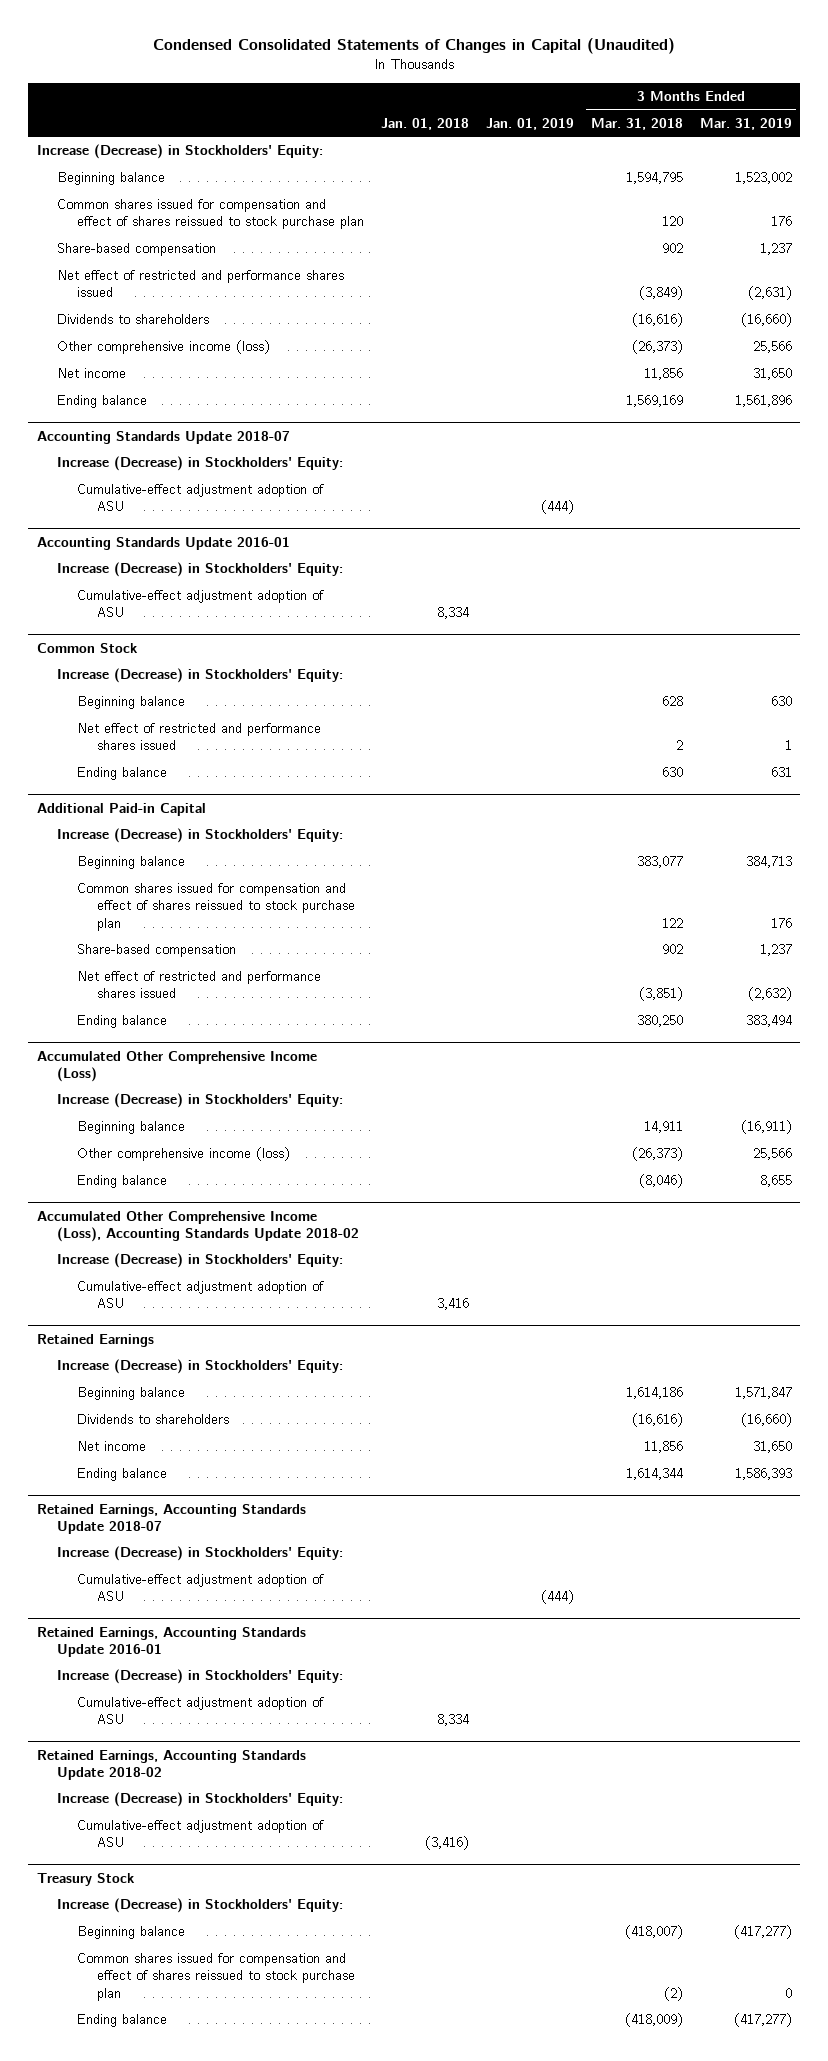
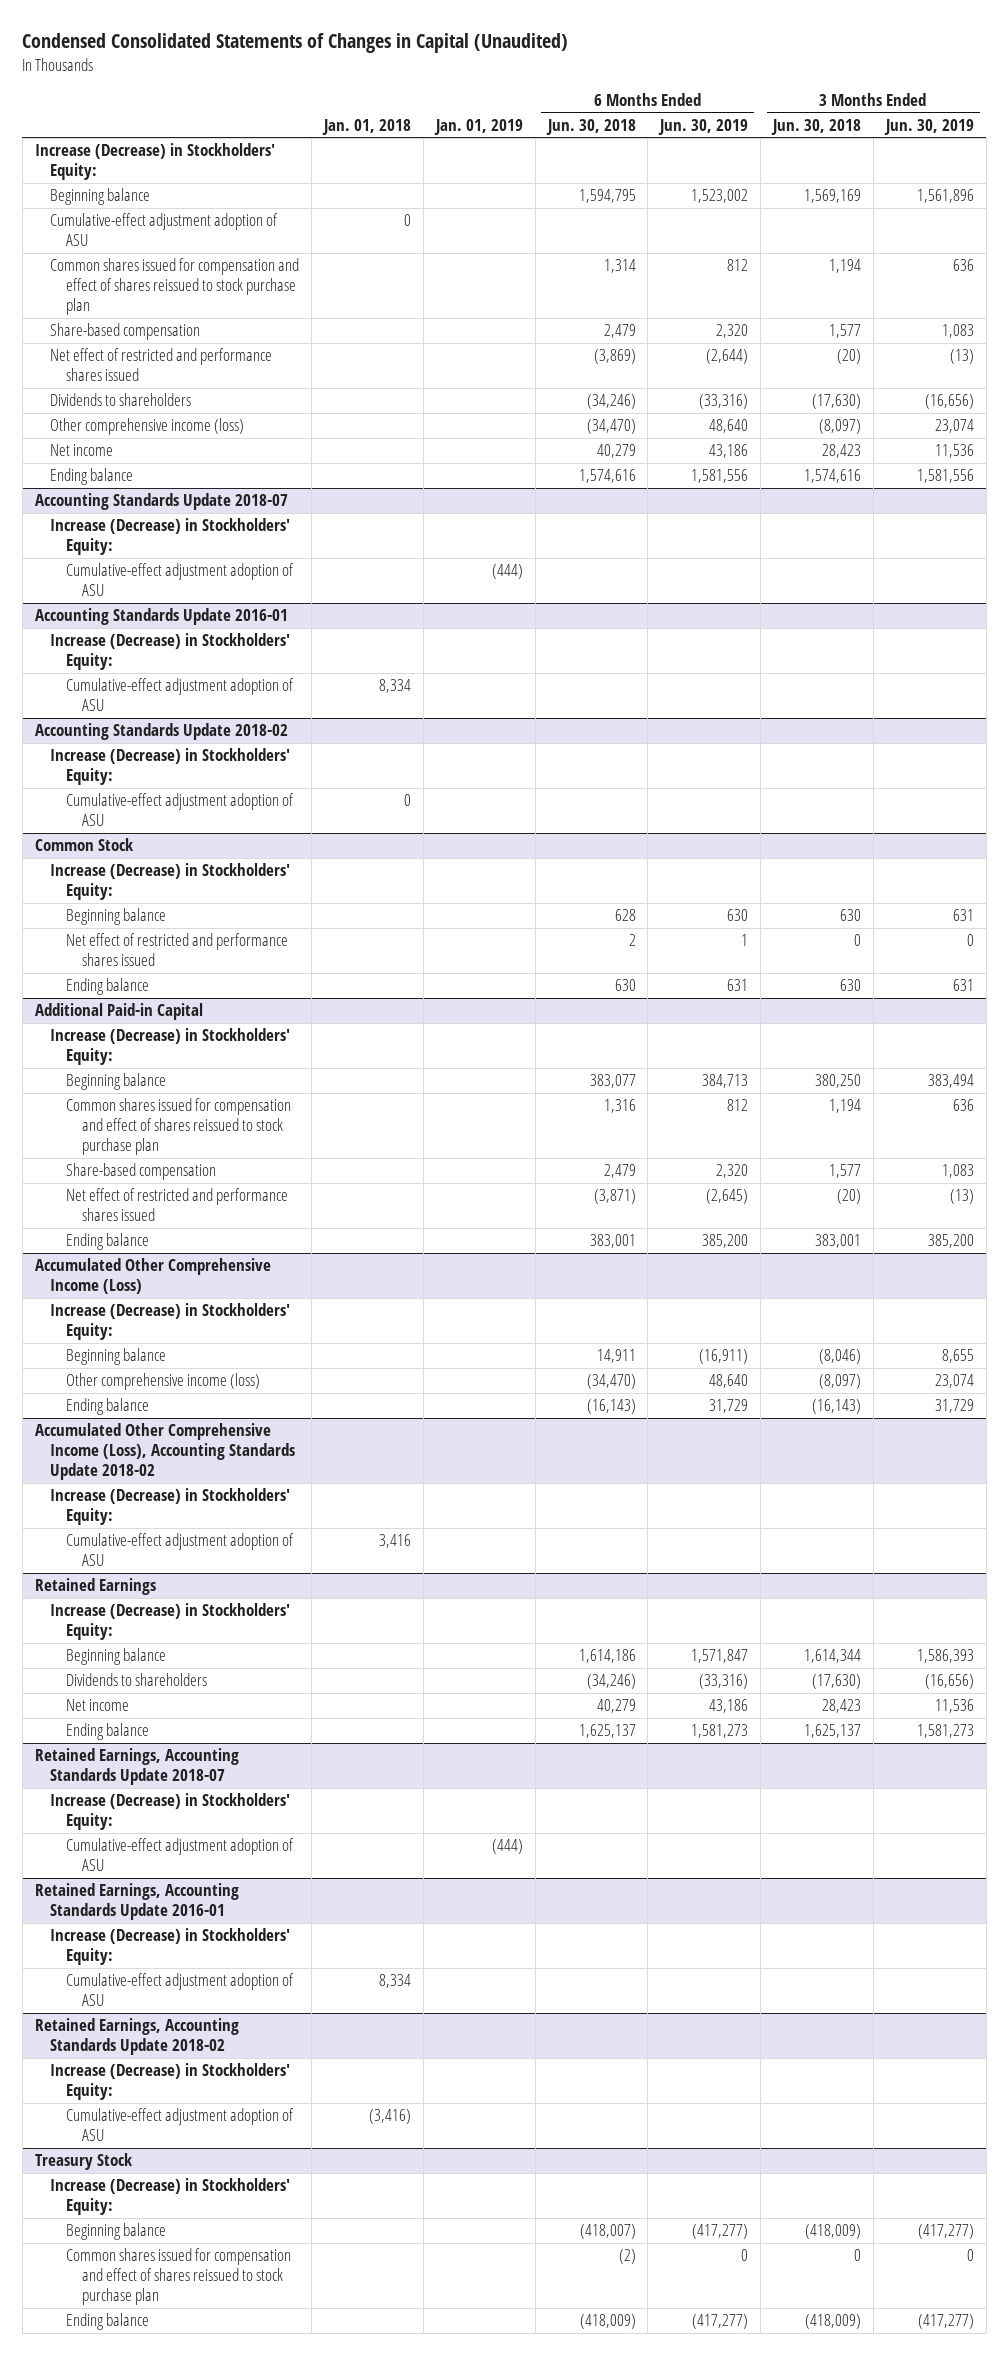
- | Jan. 01, 2018 | Jan. 01, 2019 | 3 Months Ended Mar. 31, 2018 | 3 Months Ended Mar. 31, 2019
+ | Jan. 01, 2018 | Jan. 01, 2019 | 6 Months Ended Jun. 30, 2018 | 6 Months Ended Jun. 30, 2019 | 3 Months Ended Jun. 30, 2018 | 3 Months Ended Jun. 30, 2019
+ Cumulative-effect adjustment adoption of ASU | 0 | | | | |
+ Accounting Standards Update 2018-02
+ Increase (Decrease) in Stockholders' Equity:
+ Cumulative-effect adjustment adoption of ASU | 0 | | | | |

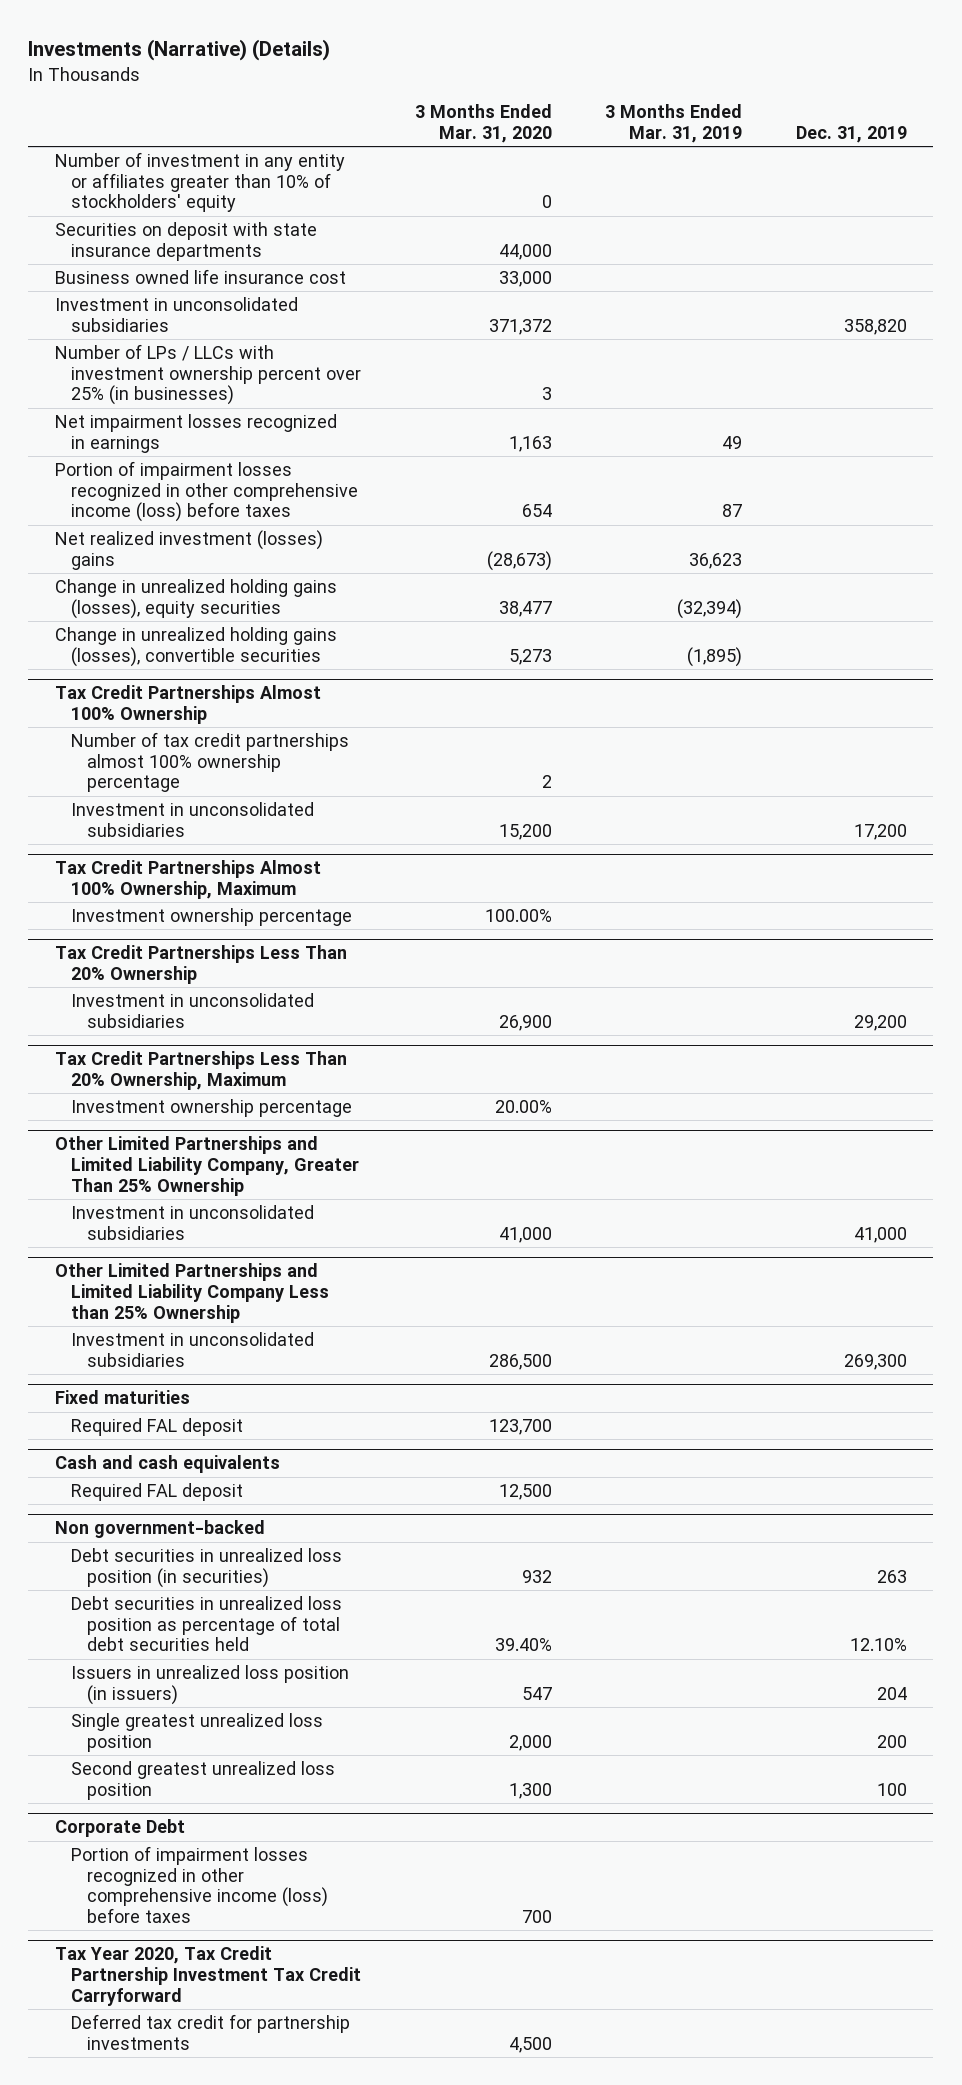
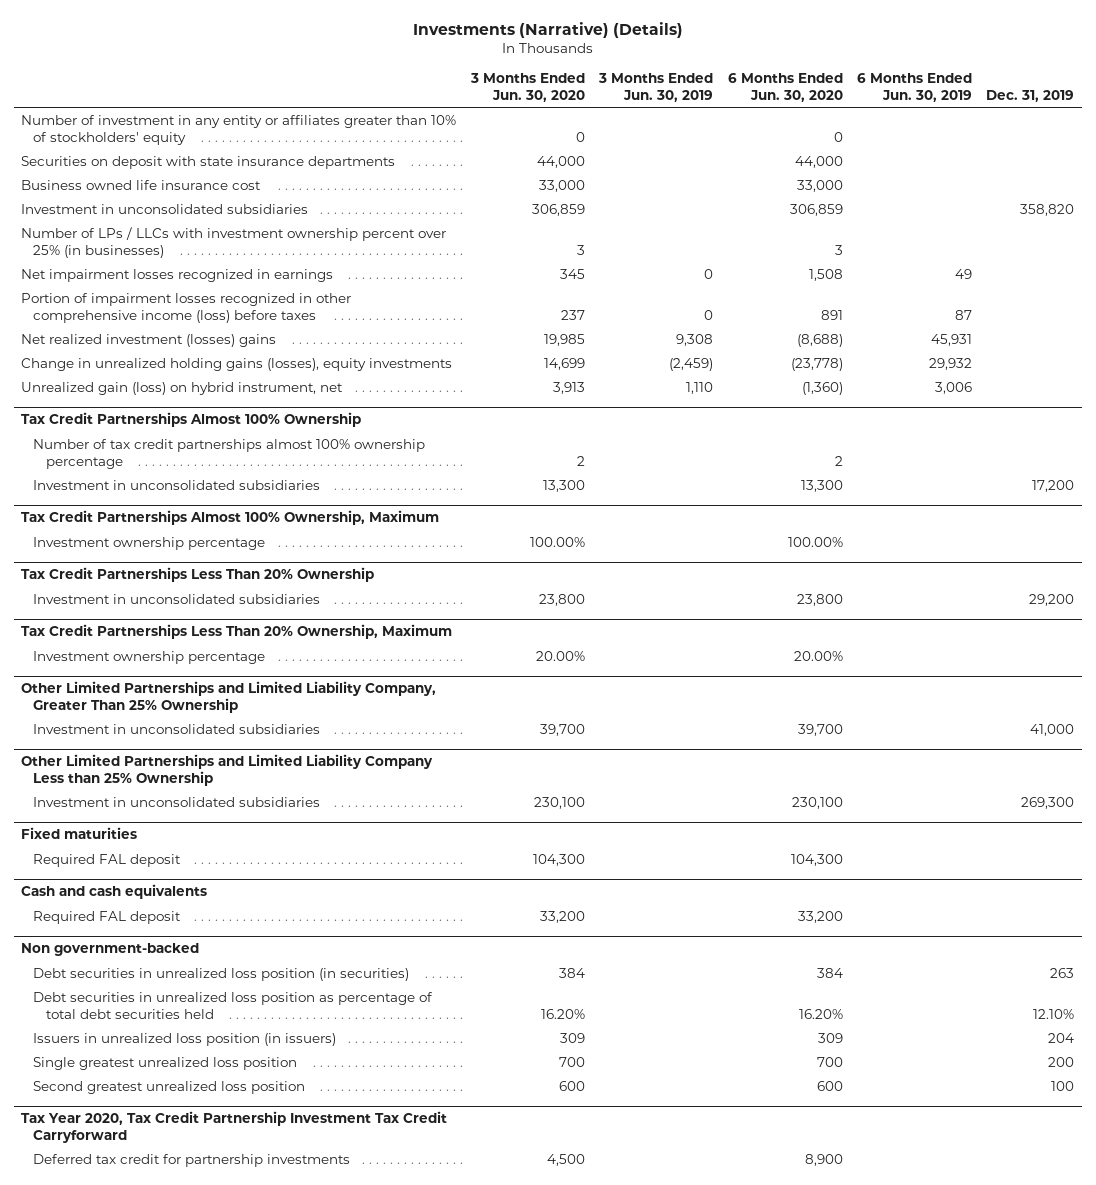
- | 3 Months Ended Mar. 31, 2020 | 3 Months Ended Mar. 31, 2019 | Dec. 31, 2019
+ | 3 Months Ended Jun. 30, 2020 | 3 Months Ended Jun. 30, 2019 | 6 Months Ended Jun. 30, 2020 | 6 Months Ended Jun. 30, 2019 | Dec. 31, 2019
- Change in unrealized holding gains (losses), equity securities | 38,477 | (32,394) |
- Change in unrealized holding gains (losses), convertible securities | 5,273 | (1,895) |
+ Change in unrealized holding gains (losses), equity investments | 14,699 | (2,459) | (23,778) | 29,932 |
+ Unrealized gain (loss) on hybrid instrument, net | 3,913 | 1,110 | (1,360) | 3,006 |
- Corporate Debt
- Portion of impairment losses recognized in other comprehensive income (loss) before taxes | 700 | |

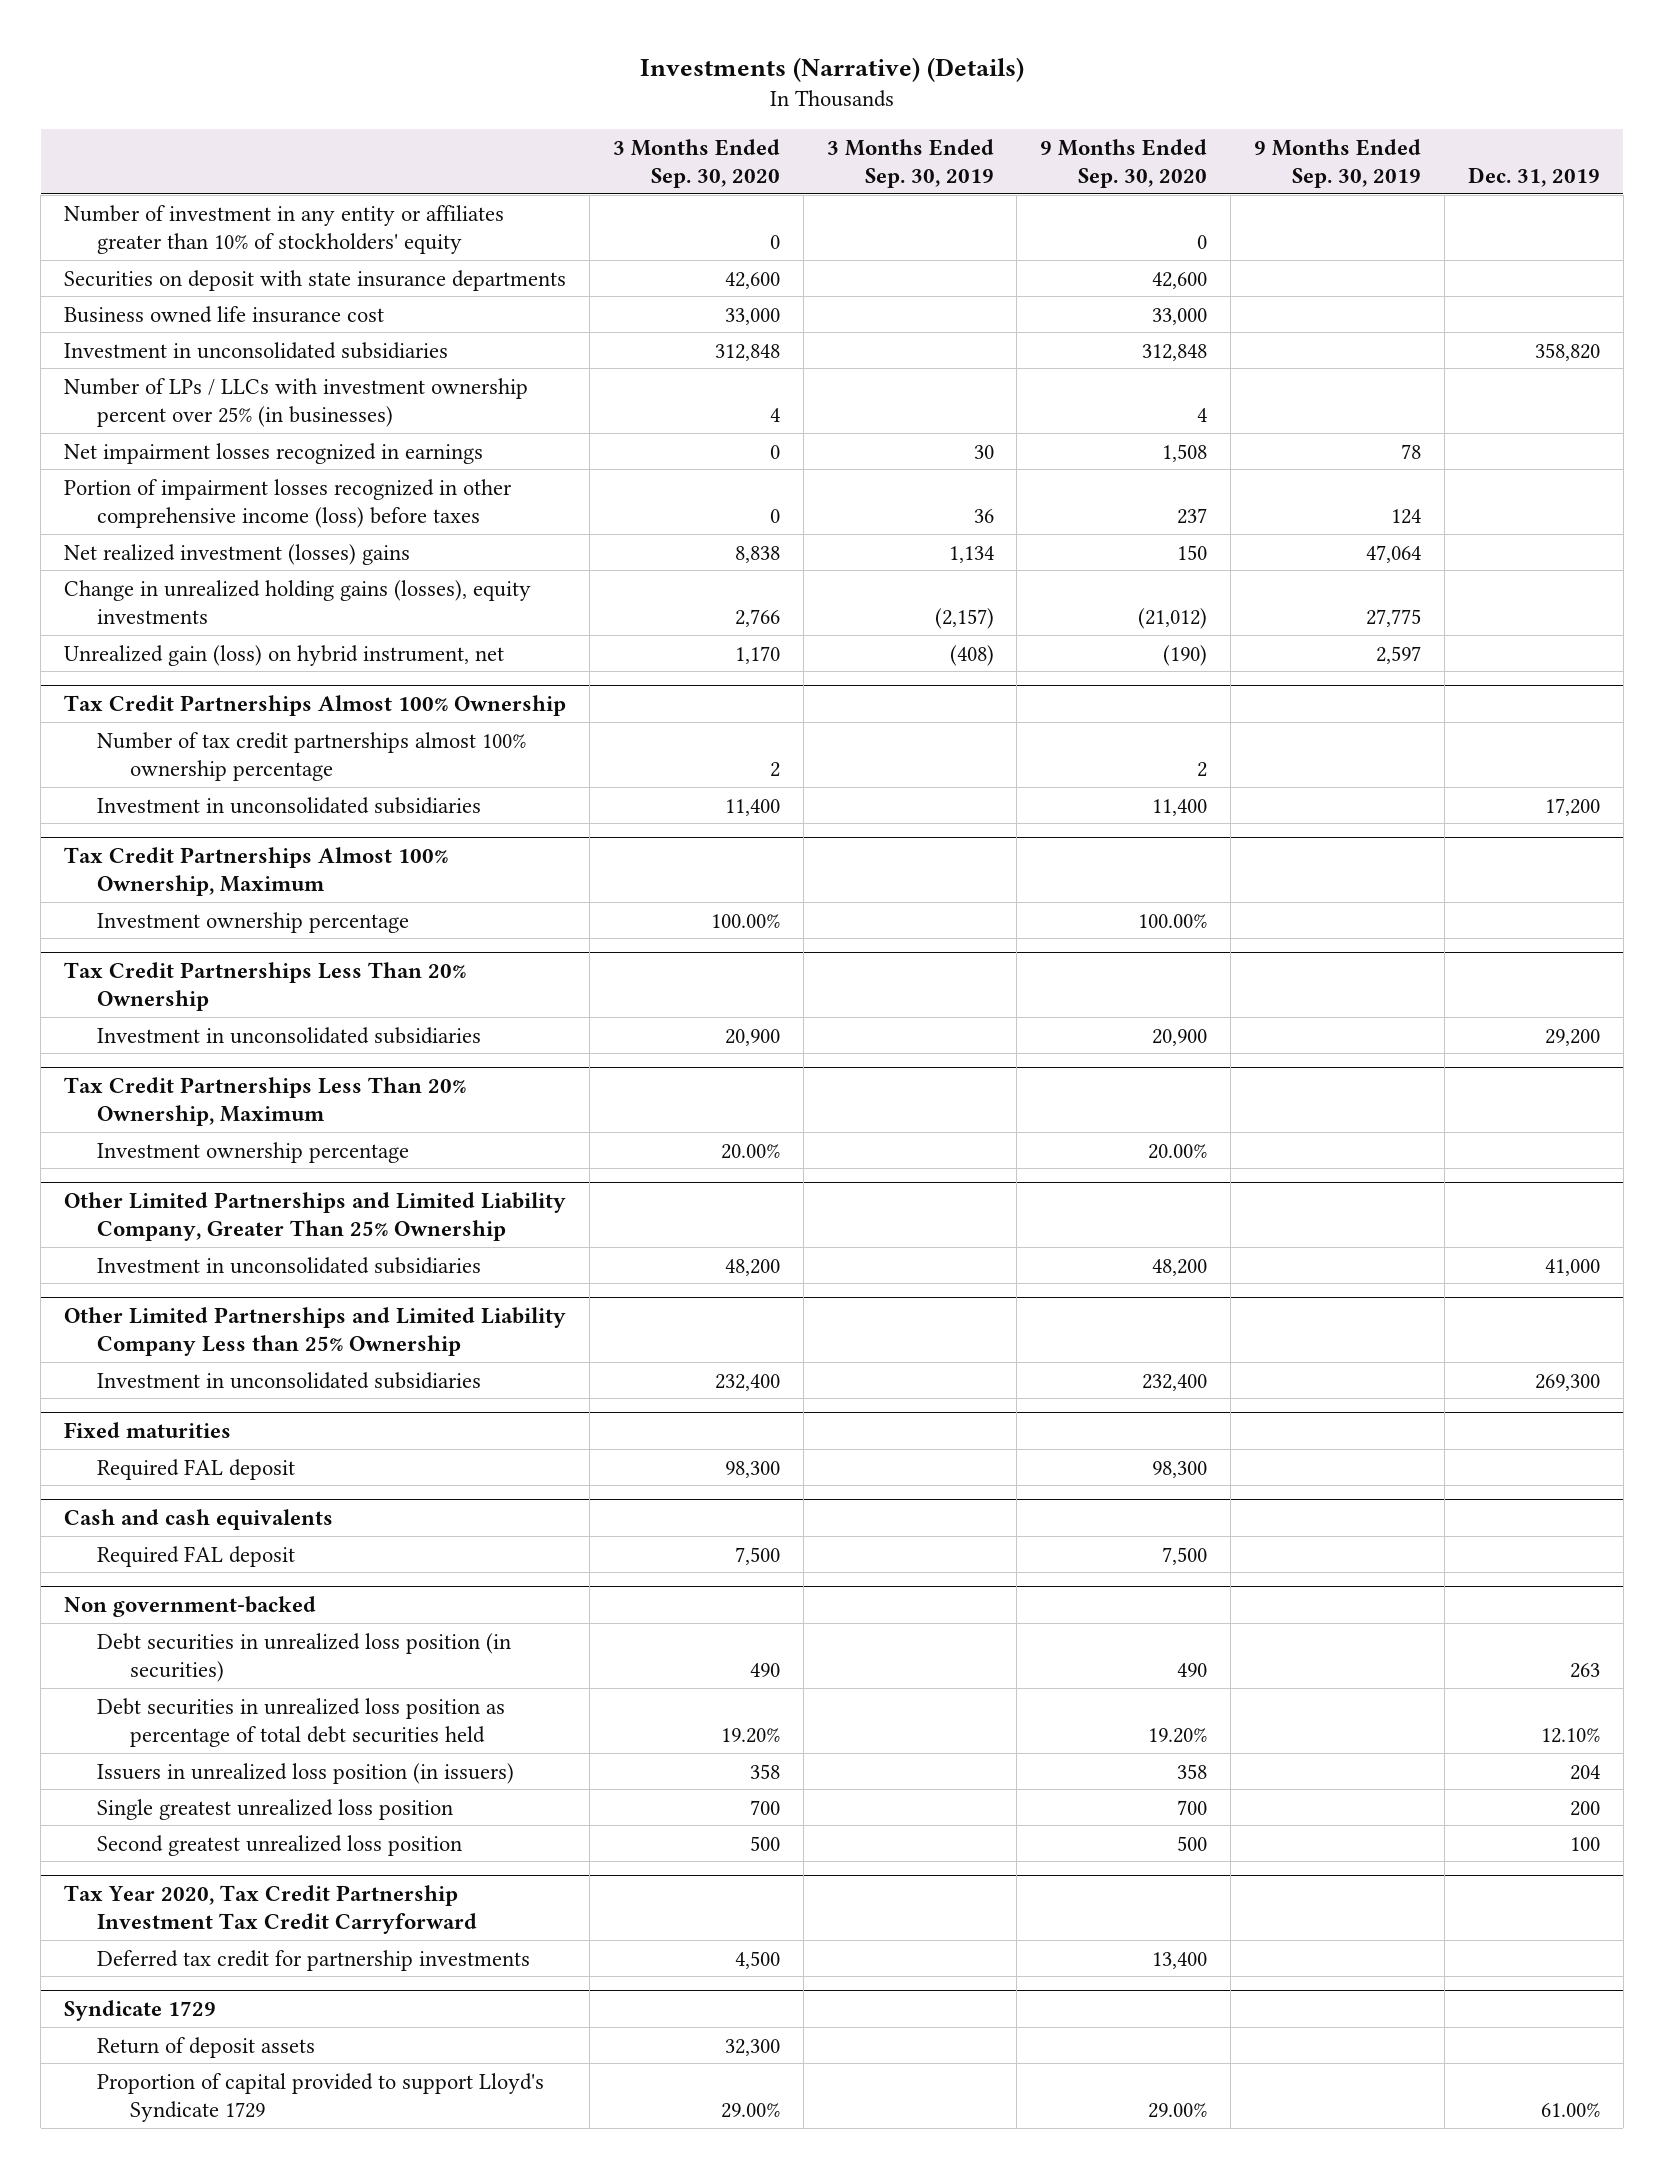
- | 3 Months Ended Jun. 30, 2020 | 3 Months Ended Jun. 30, 2019 | 6 Months Ended Jun. 30, 2020 | 6 Months Ended Jun. 30, 2019 | Dec. 31, 2019
+ | 3 Months Ended Sep. 30, 2020 | 3 Months Ended Sep. 30, 2019 | 9 Months Ended Sep. 30, 2020 | 9 Months Ended Sep. 30, 2019 | Dec. 31, 2019
+ Syndicate 1729
+ Return of deposit assets | 32,300 | | | |
+ Proportion of capital provided to support Lloyd's Syndicate 1729 | 29.00% | | 29.00% | | 61.00%

